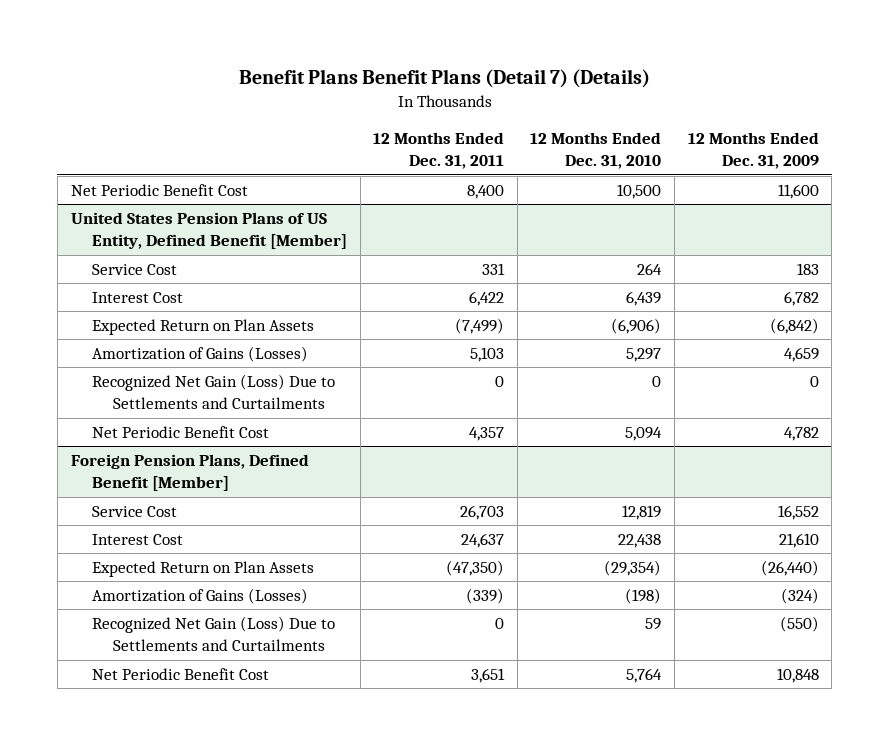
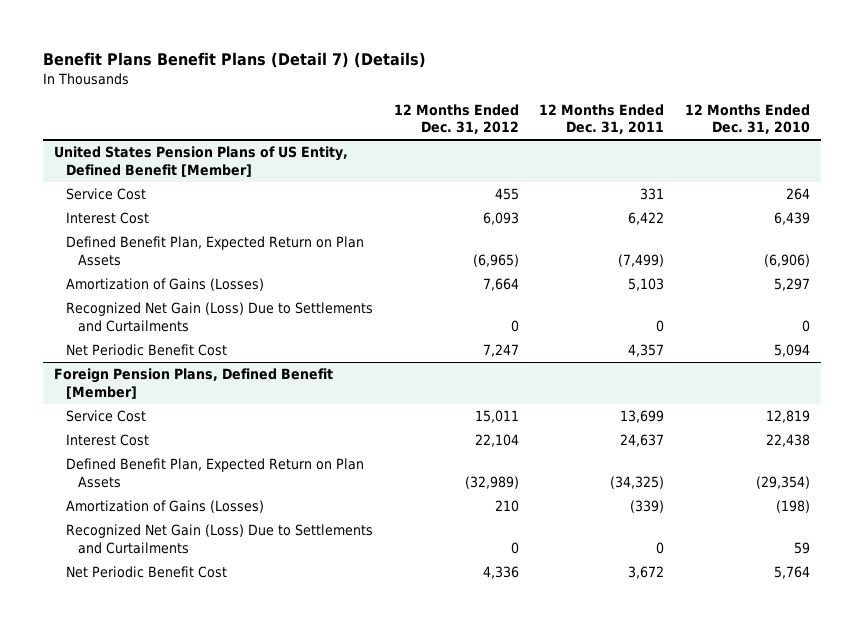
- | 12 Months Ended Dec. 31, 2011 | 12 Months Ended Dec. 31, 2010 | 12 Months Ended Dec. 31, 2009
+ | 12 Months Ended Dec. 31, 2012 | 12 Months Ended Dec. 31, 2011 | 12 Months Ended Dec. 31, 2010
- Net Periodic Benefit Cost | 8,400 | 10,500 | 11,600
@ United States Pension Plans of US Entity, Defined Benefit [Member]
- Expected Return on Plan Assets | (7,499) | (6,906) | (6,842)
+ Defined Benefit Plan, Expected Return on Plan Assets | (6,965) | (7,499) | (6,906)
@ Foreign Pension Plans, Defined Benefit [Member]
- Service Cost | 26,703 | 12,819 | 16,552
+ Service Cost | 15,011 | 13,699 | 12,819
- Expected Return on Plan Assets | (47,350) | (29,354) | (26,440)
+ Defined Benefit Plan, Expected Return on Plan Assets | (32,989) | (34,325) | (29,354)
- Net Periodic Benefit Cost | 3,651 | 5,764 | 10,848
+ Net Periodic Benefit Cost | 4,336 | 3,672 | 5,764

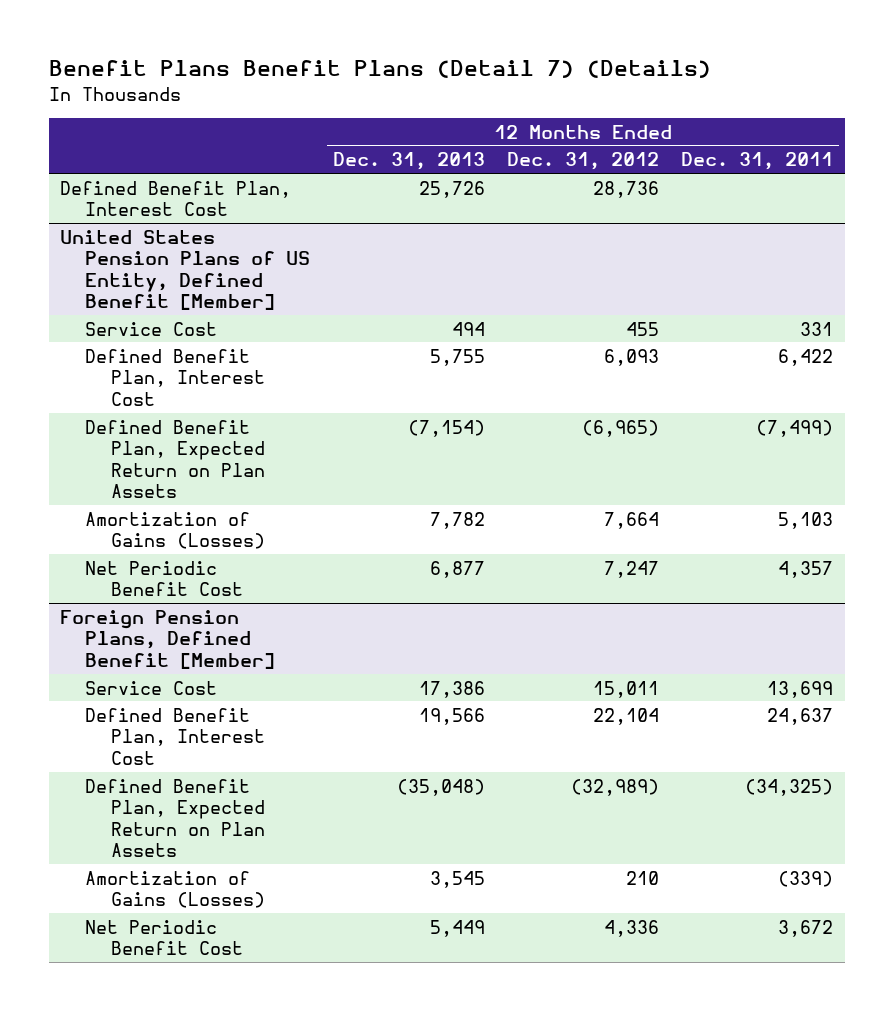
- | 12 Months Ended Dec. 31, 2012 | 12 Months Ended Dec. 31, 2011 | 12 Months Ended Dec. 31, 2010
+ | 12 Months Ended Dec. 31, 2013 | 12 Months Ended Dec. 31, 2012 | 12 Months Ended Dec. 31, 2011
+ Defined Benefit Plan, Interest Cost | 25,726 | 28,736 |
@ United States Pension Plans of US Entity, Defined Benefit [Member]
- Interest Cost | 6,093 | 6,422 | 6,439
+ Defined Benefit Plan, Interest Cost | 5,755 | 6,093 | 6,422
- Recognized Net Gain (Loss) Due to Settlements and Curtailments | 0 | 0 | 0
@ Foreign Pension Plans, Defined Benefit [Member]
- Interest Cost | 22,104 | 24,637 | 22,438
+ Defined Benefit Plan, Interest Cost | 19,566 | 22,104 | 24,637
- Recognized Net Gain (Loss) Due to Settlements and Curtailments | 0 | 0 | 59

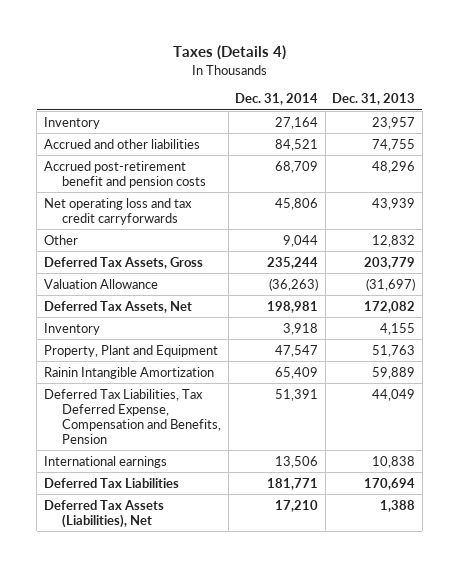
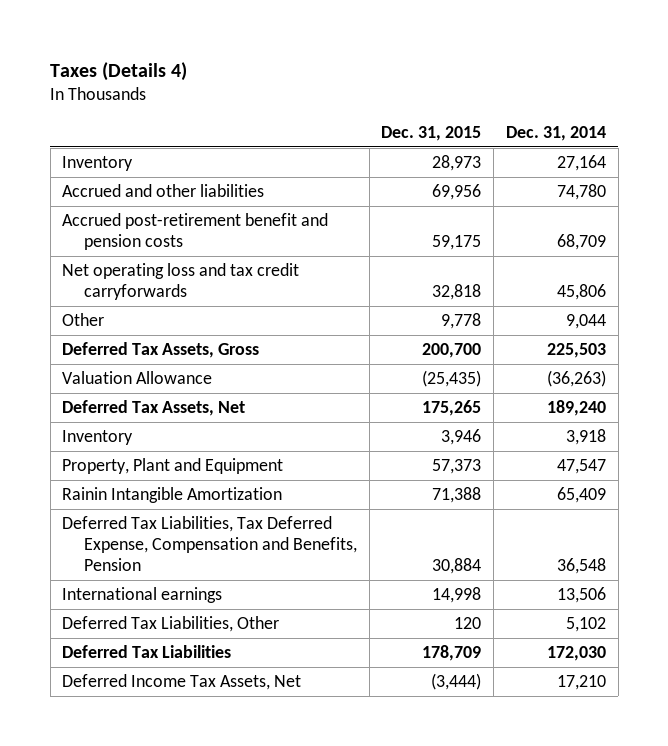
- | Dec. 31, 2014 | Dec. 31, 2013
+ | Dec. 31, 2015 | Dec. 31, 2014
- Accrued and other liabilities | 84,521 | 74,755
+ Accrued and other liabilities | 69,956 | 74,780
- Deferred Tax Assets, Gross | 235,244 | 203,779
+ Deferred Tax Assets, Gross | 200,700 | 225,503
- Deferred Tax Assets, Net | 198,981 | 172,082
+ Deferred Tax Assets, Net | 175,265 | 189,240
- Deferred Tax Liabilities, Tax Deferred Expense, Compensation and Benefits, Pension | 51,391 | 44,049
+ Deferred Tax Liabilities, Tax Deferred Expense, Compensation and Benefits, Pension | 30,884 | 36,548
- Deferred Tax Liabilities | 181,771 | 170,694
- Deferred Tax Assets (Liabilities), Net | 17,210 | 1,388
+ Deferred Tax Liabilities, Other | 120 | 5,102
+ Deferred Tax Liabilities | 178,709 | 172,030
+ Deferred Income Tax Assets, Net | (3,444) | 17,210

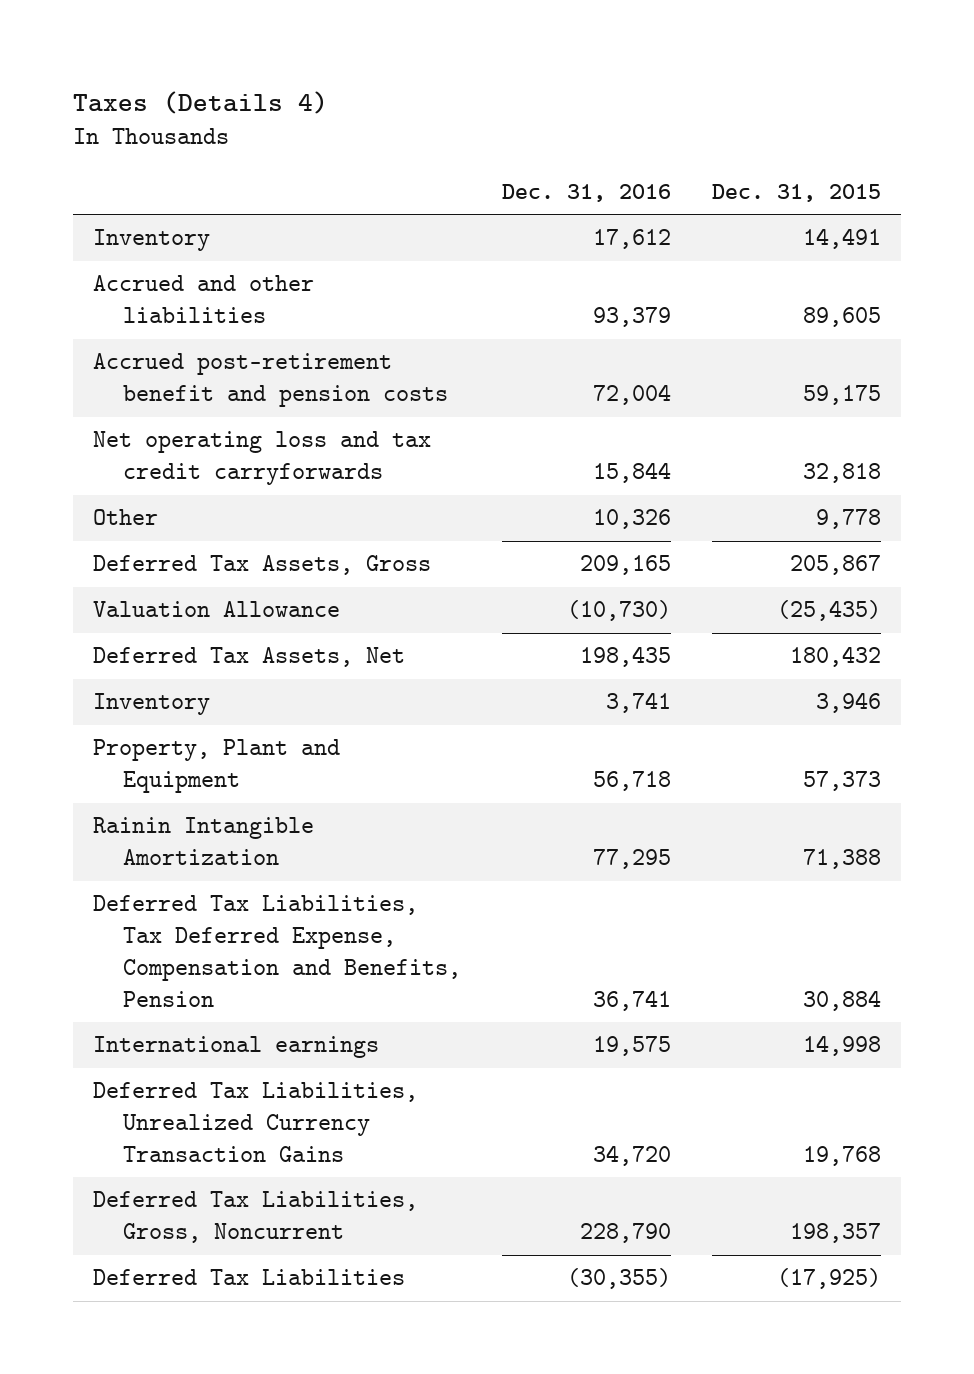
- | Dec. 31, 2015 | Dec. 31, 2014
+ | Dec. 31, 2016 | Dec. 31, 2015
- Inventory | 28,973 | 27,164
- Accrued and other liabilities | 69,956 | 74,780
+ Inventory | 17,612 | 14,491
+ Accrued and other liabilities | 93,379 | 89,605
- Deferred Tax Assets, Gross | 200,700 | 225,503
+ Deferred Tax Assets, Gross | 209,165 | 205,867
- Deferred Tax Assets, Net | 175,265 | 189,240
+ Deferred Tax Assets, Net | 198,435 | 180,432
- Deferred Tax Liabilities, Other | 120 | 5,102
- Deferred Tax Liabilities | 178,709 | 172,030
- Deferred Income Tax Assets, Net | (3,444) | 17,210
+ Deferred Tax Liabilities, Unrealized Currency Transaction Gains | 34,720 | 19,768
+ Deferred Tax Liabilities, Gross, Noncurrent | 228,790 | 198,357
+ Deferred Tax Liabilities | (30,355) | (17,925)

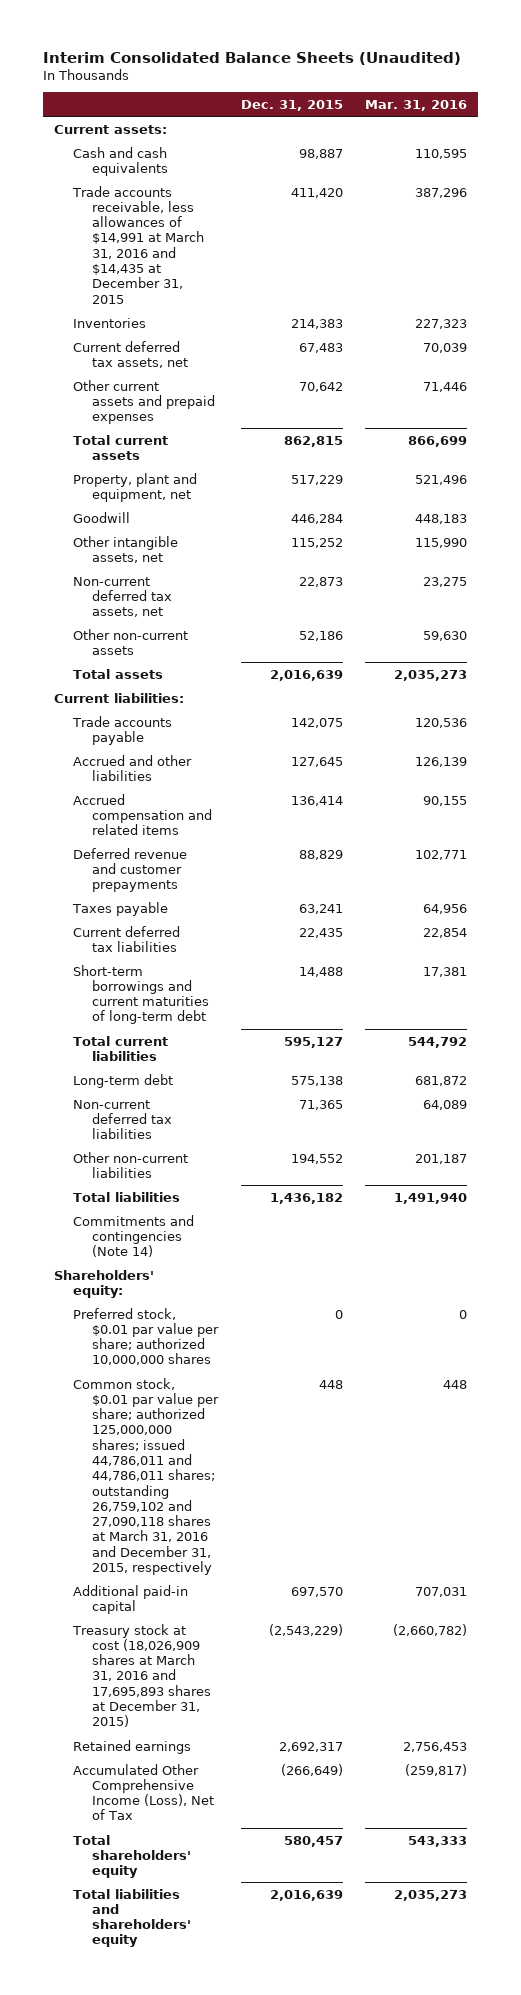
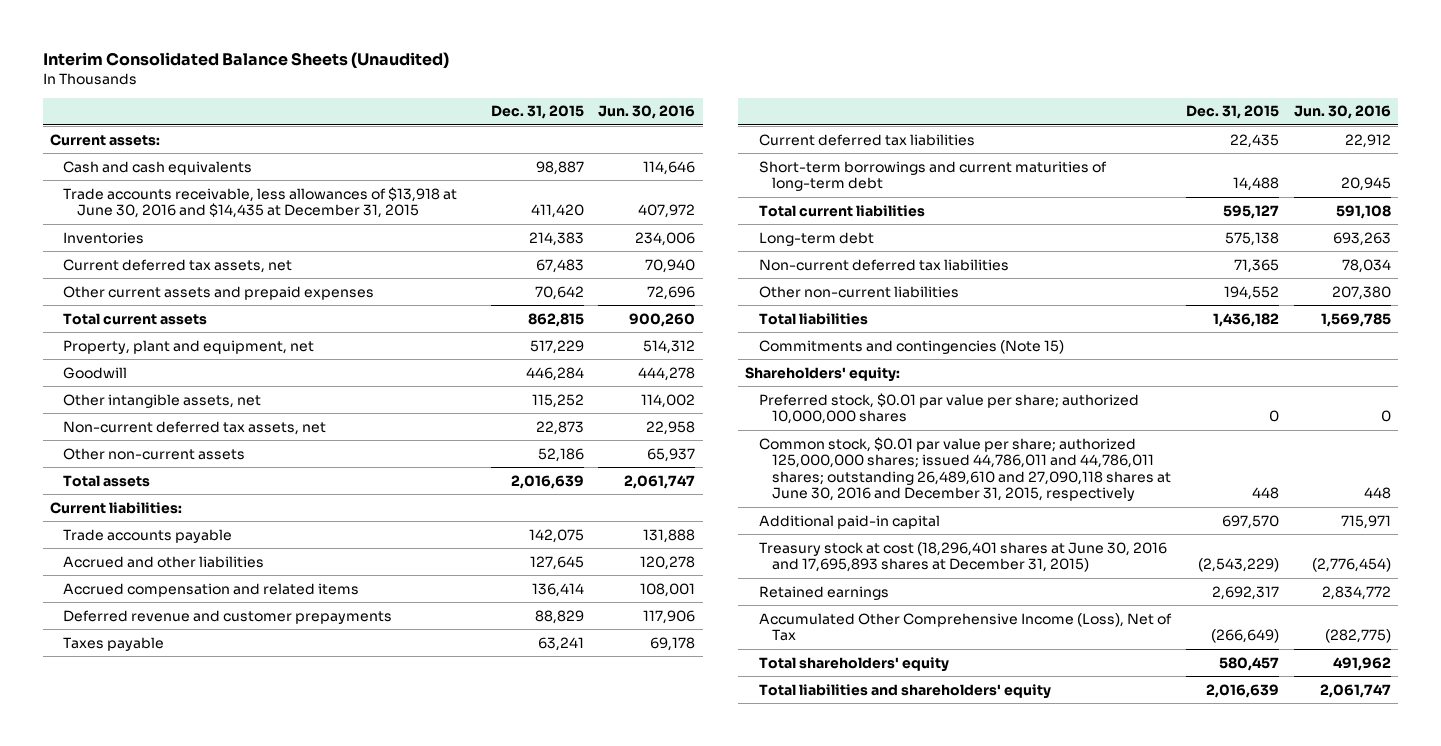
- | Dec. 31, 2015 | Mar. 31, 2016
+ | Dec. 31, 2015 | Jun. 30, 2016
- Trade accounts receivable, less allowances of $14,991 at March 31, 2016 and $14,435 at December 31, 2015 | 411,420 | 387,296
+ Trade accounts receivable, less allowances of $13,918 at June 30, 2016 and $14,435 at December 31, 2015 | 411,420 | 407,972
- Commitments and contingencies (Note 14)
+ Commitments and contingencies (Note 15)
- Common stock, $0.01 par value per share; authorized 125,000,000 shares; issued 44,786,011 and 44,786,011 shares; outstanding 26,759,102 and 27,090,118 shares at March 31, 2016 and December 31, 2015, respectively | 448 | 448
+ Common stock, $0.01 par value per share; authorized 125,000,000 shares; issued 44,786,011 and 44,786,011 shares; outstanding 26,489,610 and 27,090,118 shares at June 30, 2016 and December 31, 2015, respectively | 448 | 448
- Treasury stock at cost (18,026,909 shares at March 31, 2016 and 17,695,893 shares at December 31, 2015) | (2,543,229) | (2,660,782)
+ Treasury stock at cost (18,296,401 shares at June 30, 2016 and 17,695,893 shares at December 31, 2015) | (2,543,229) | (2,776,454)

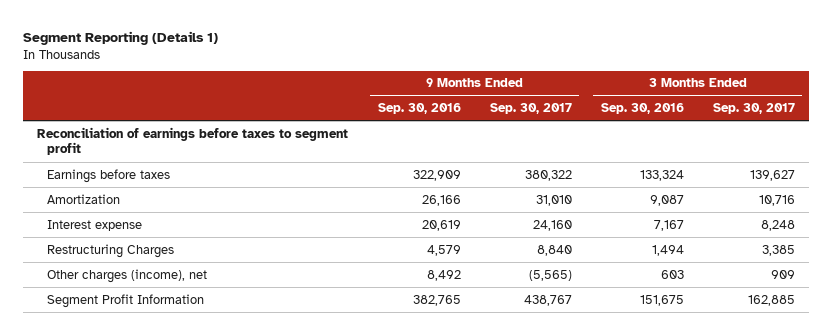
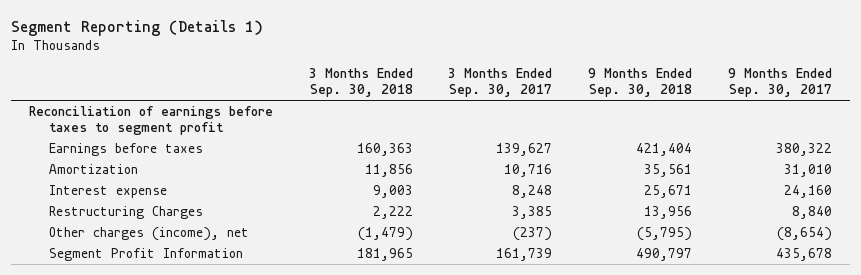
- | 9 Months Ended Sep. 30, 2016 | 9 Months Ended Sep. 30, 2017 | 3 Months Ended Sep. 30, 2016 | 3 Months Ended Sep. 30, 2017
+ | 3 Months Ended Sep. 30, 2018 | 3 Months Ended Sep. 30, 2017 | 9 Months Ended Sep. 30, 2018 | 9 Months Ended Sep. 30, 2017
- Other charges (income), net | 8,492 | (5,565) | 603 | 909
- Segment Profit Information | 382,765 | 438,767 | 151,675 | 162,885
+ Other charges (income), net | (1,479) | (237) | (5,795) | (8,654)
+ Segment Profit Information | 181,965 | 161,739 | 490,797 | 435,678

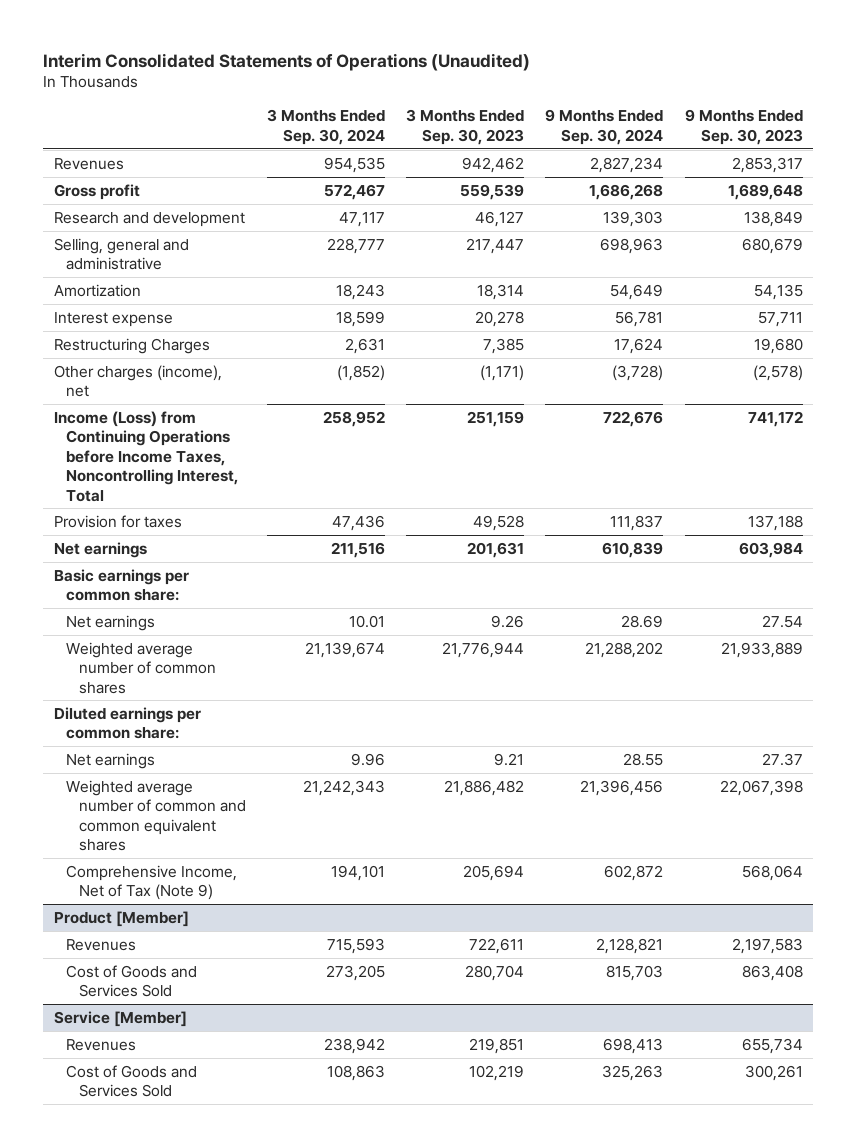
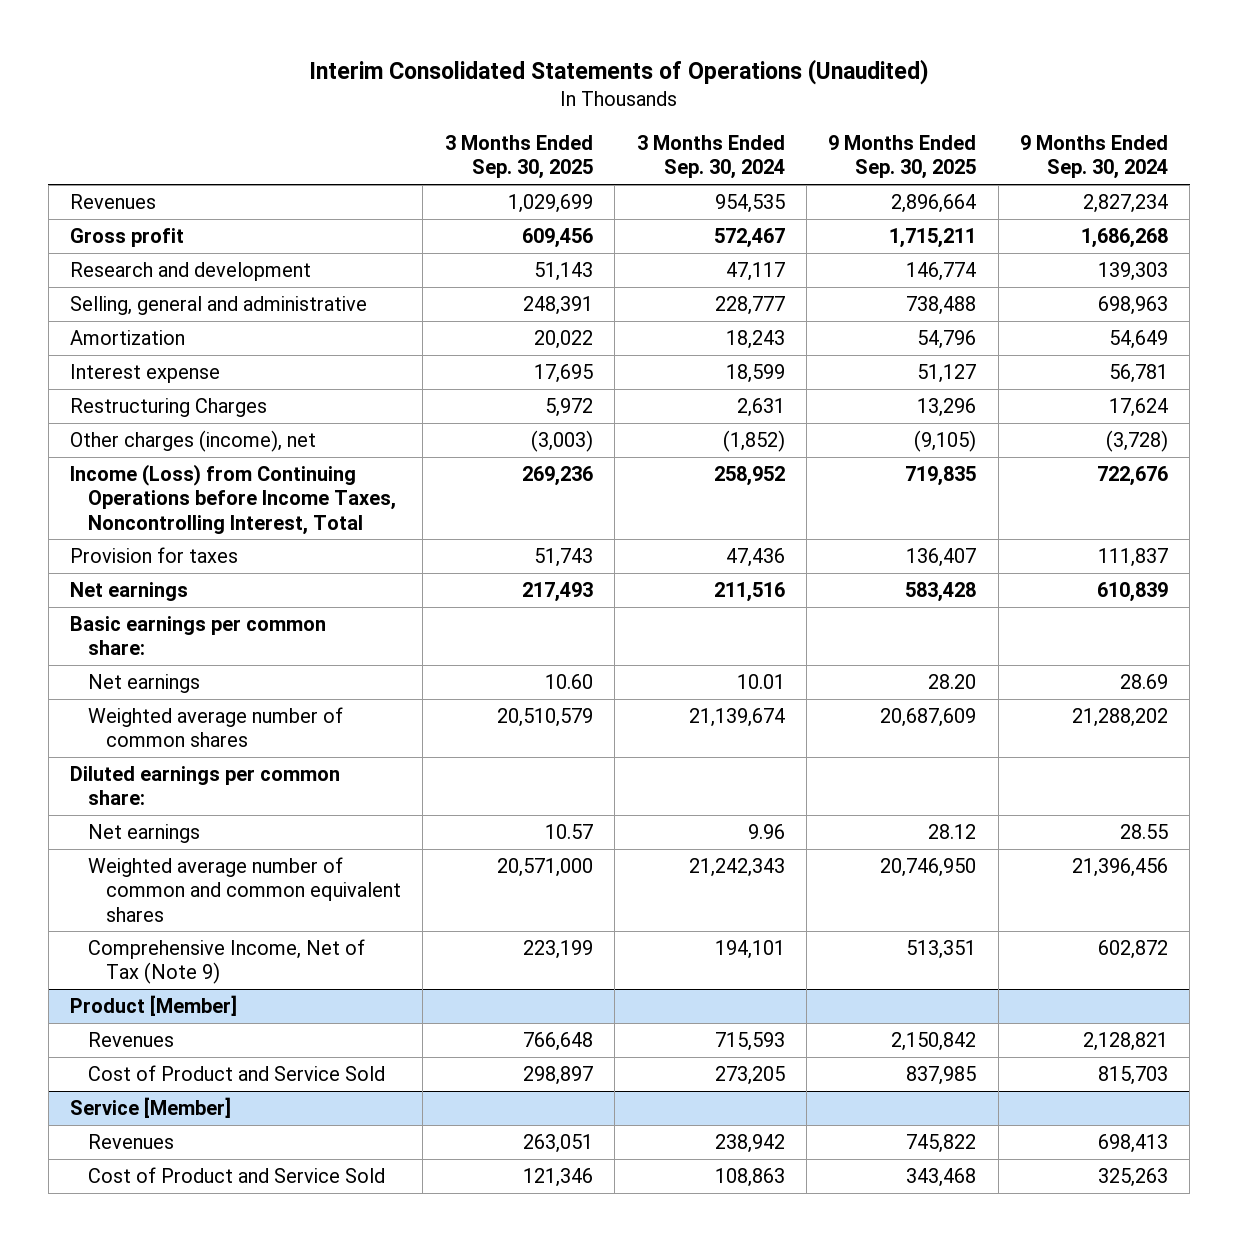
- | 3 Months Ended Sep. 30, 2024 | 3 Months Ended Sep. 30, 2023 | 9 Months Ended Sep. 30, 2024 | 9 Months Ended Sep. 30, 2023
+ | 3 Months Ended Sep. 30, 2025 | 3 Months Ended Sep. 30, 2024 | 9 Months Ended Sep. 30, 2025 | 9 Months Ended Sep. 30, 2024
@ Product [Member]
- Cost of Goods and Services Sold | 273,205 | 280,704 | 815,703 | 863,408
+ Cost of Product and Service Sold | 298,897 | 273,205 | 837,985 | 815,703
@ Service [Member]
- Cost of Goods and Services Sold | 108,863 | 102,219 | 325,263 | 300,261
+ Cost of Product and Service Sold | 121,346 | 108,863 | 343,468 | 325,263

